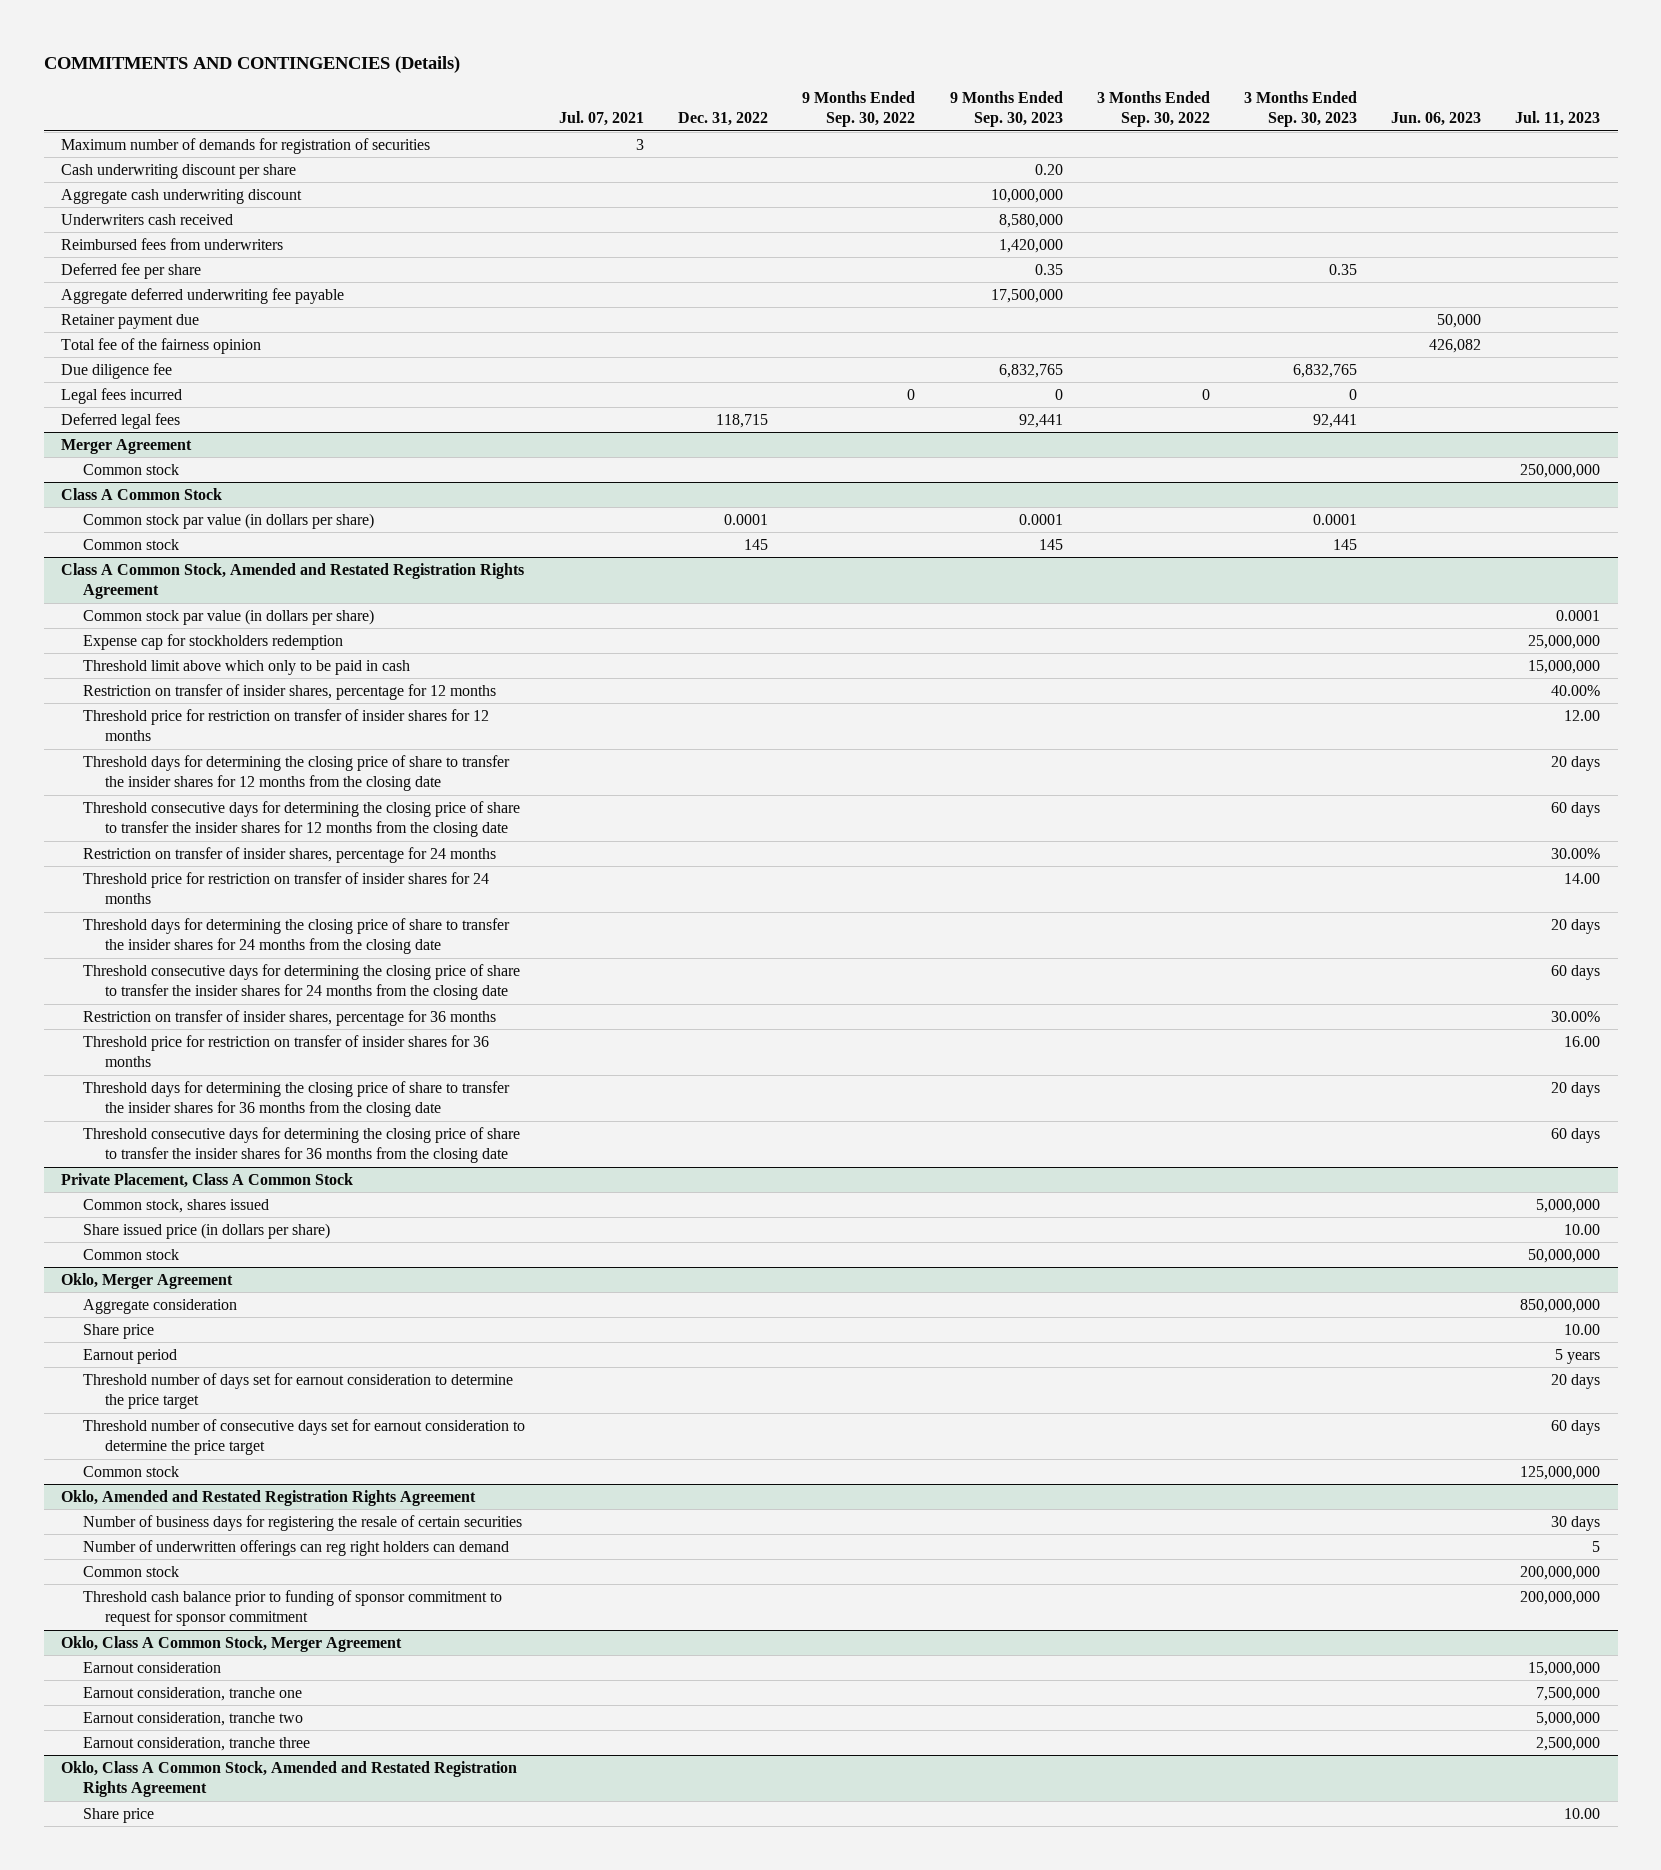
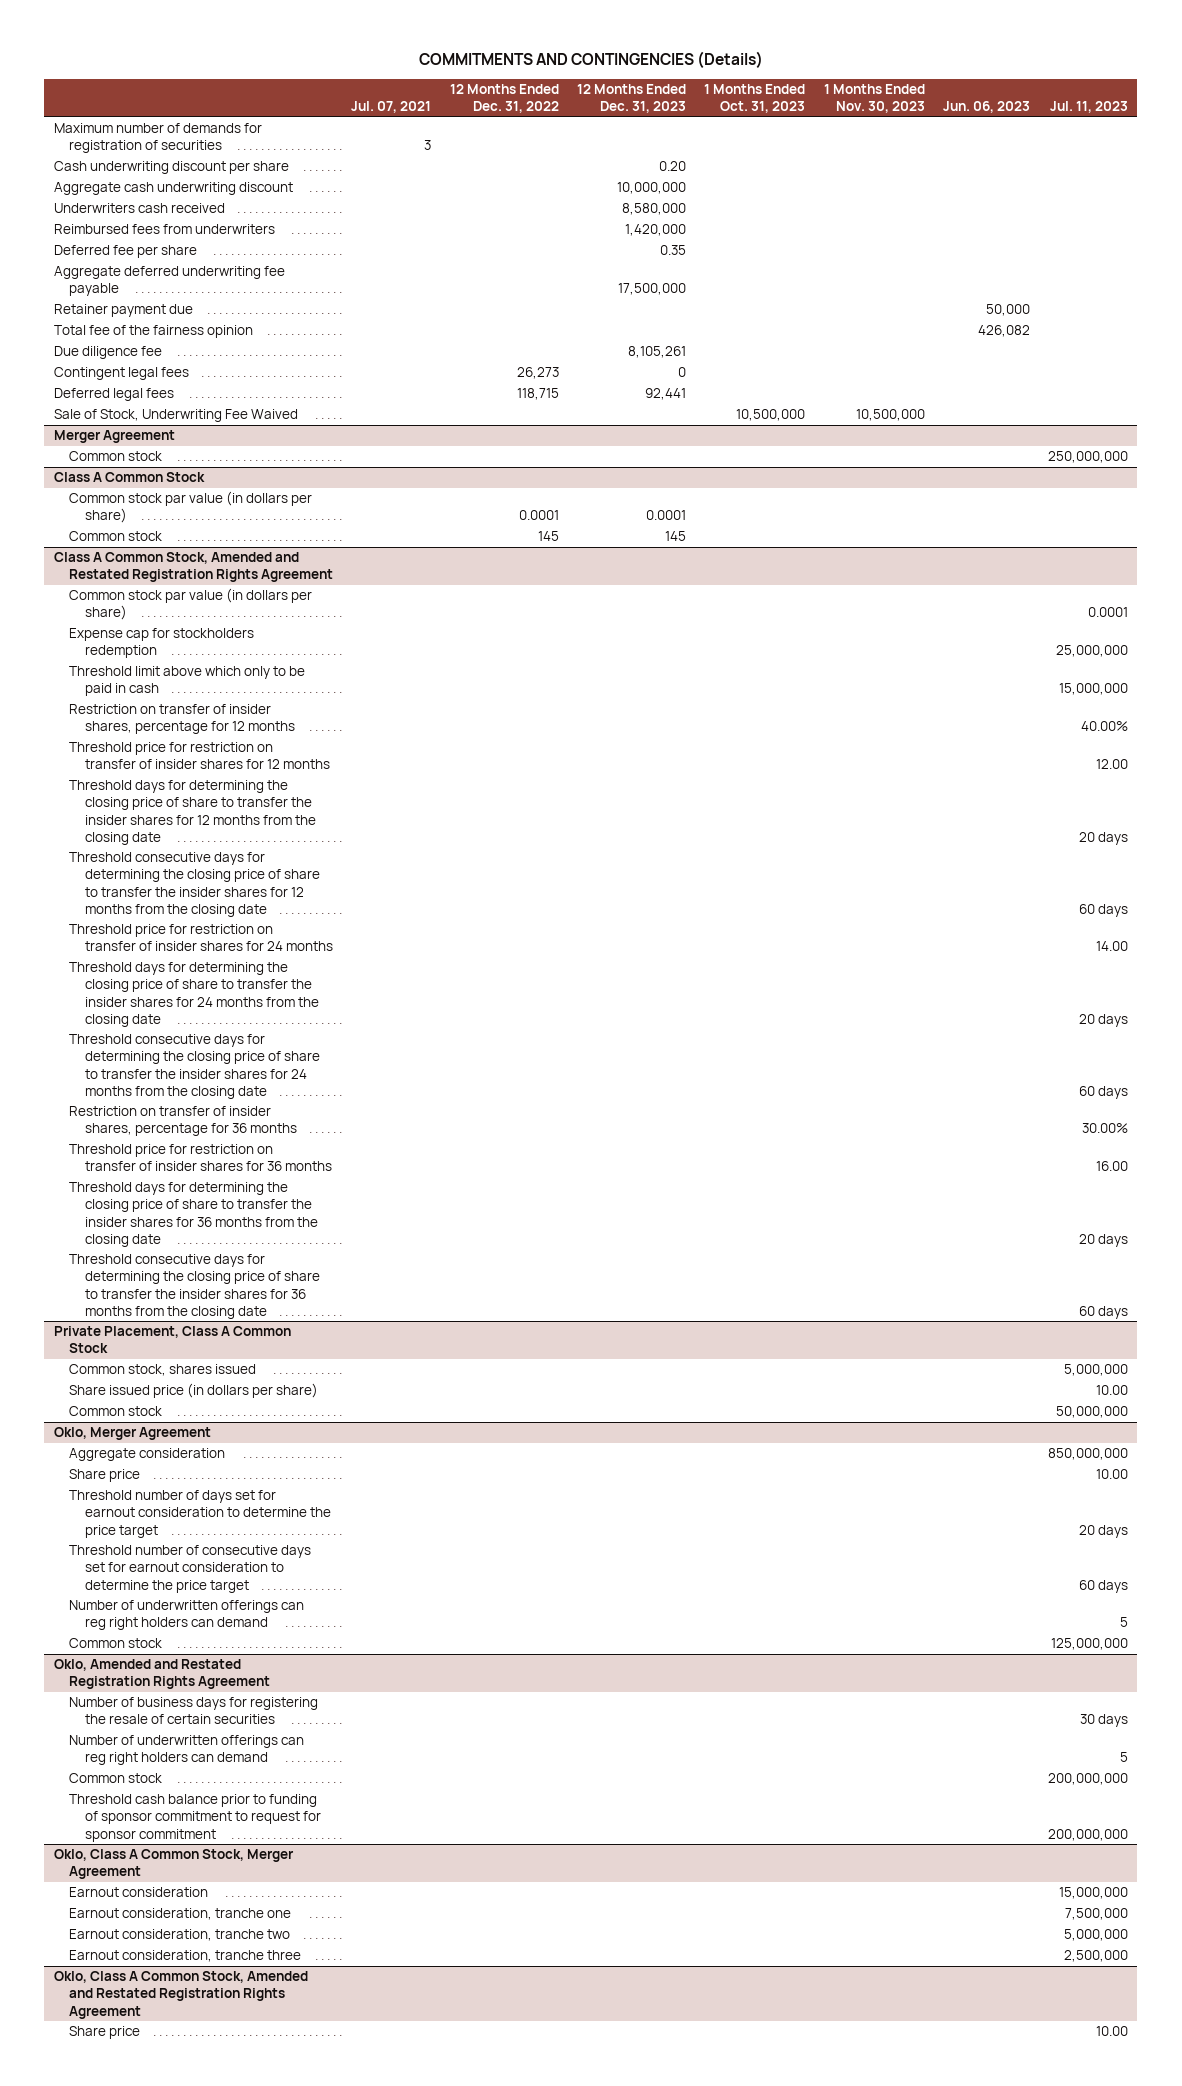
- | Jul. 07, 2021 | Dec. 31, 2022 | 9 Months Ended Sep. 30, 2022 | 9 Months Ended Sep. 30, 2023 | 3 Months Ended Sep. 30, 2022 | 3 Months Ended Sep. 30, 2023 | Jun. 06, 2023 | Jul. 11, 2023
+ | Jul. 07, 2021 | 12 Months Ended Dec. 31, 2022 | 12 Months Ended Dec. 31, 2023 | 1 Months Ended Oct. 31, 2023 | 1 Months Ended Nov. 30, 2023 | Jun. 06, 2023 | Jul. 11, 2023
- Legal fees incurred | | | 0 | 0 | 0 | 0 | |
+ Contingent legal fees | | 26,273 | 0 | | | |
+ Sale of Stock, Underwriting Fee Waived | | | | 10,500,000 | 10,500,000 | |
@ Class A Common Stock, Amended and Restated Registration Rights Agreement
- Restriction on transfer of insider shares, percentage for 24 months | | | | | | | | 30.00%
@ Oklo, Merger Agreement
- Earnout period | | | | | | | | 5 years
+ Number of underwritten offerings can reg right holders can demand | | | | | | | 5

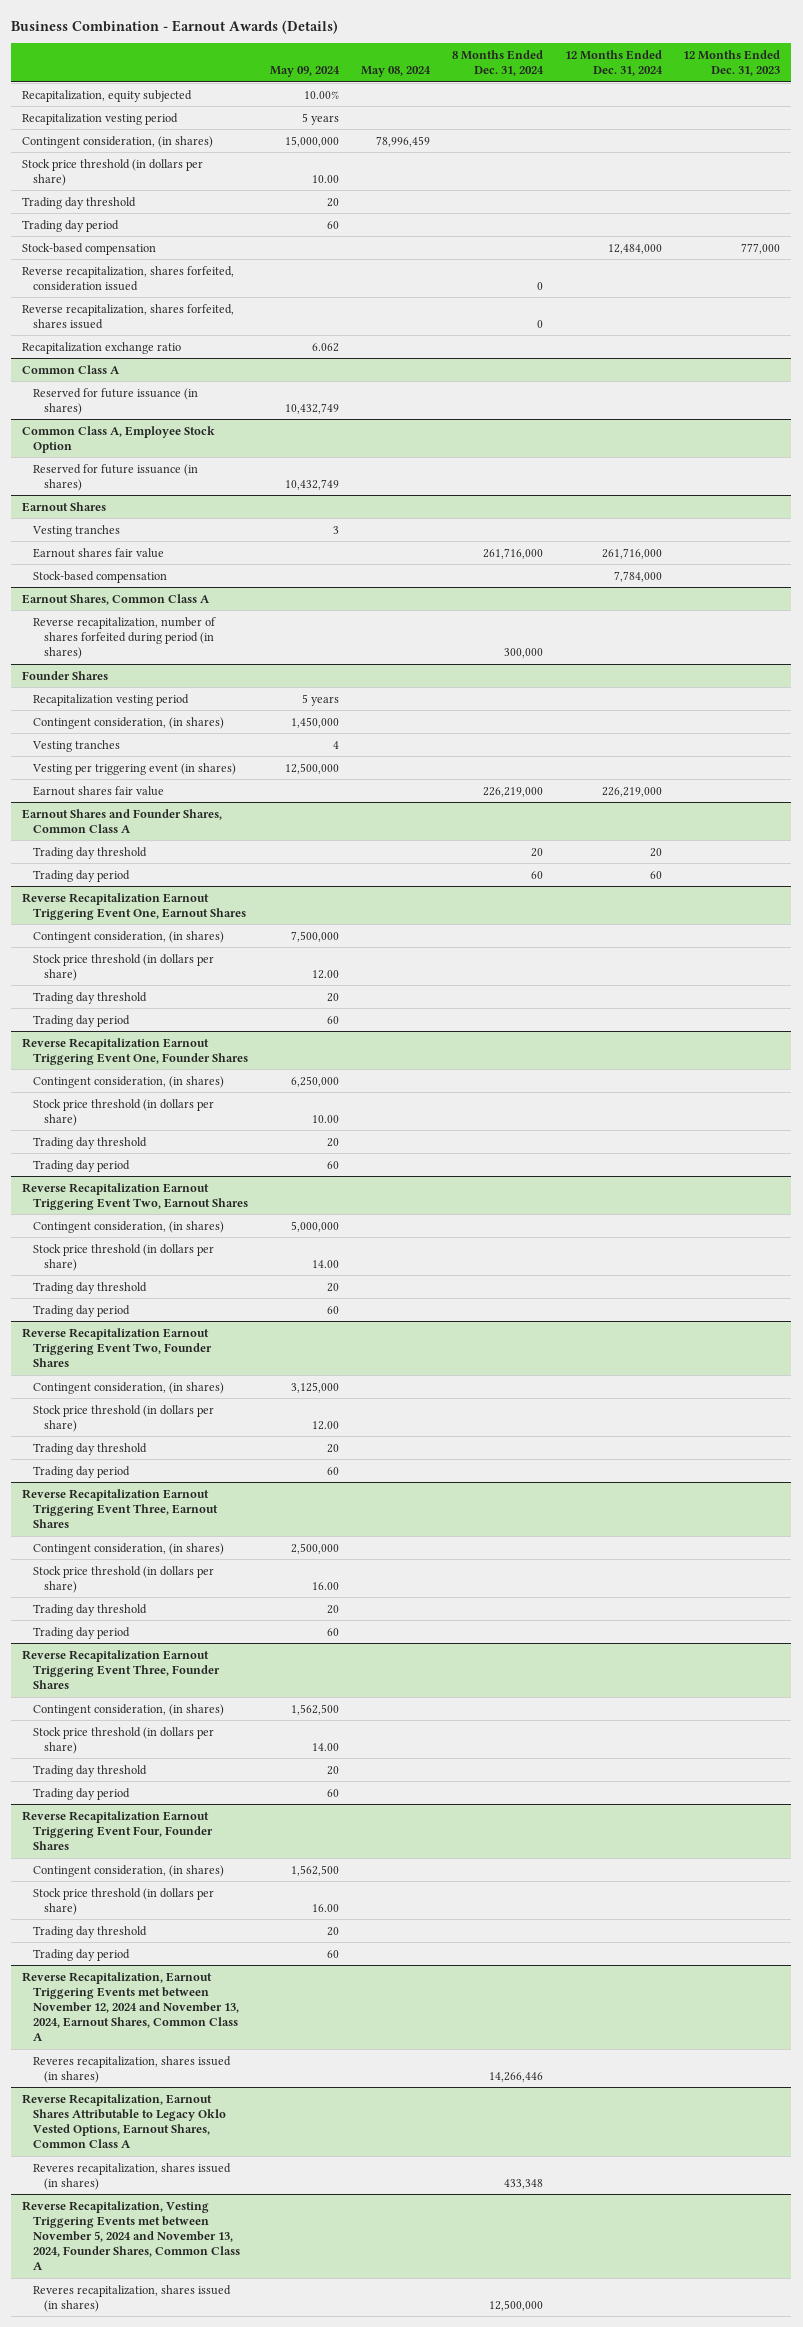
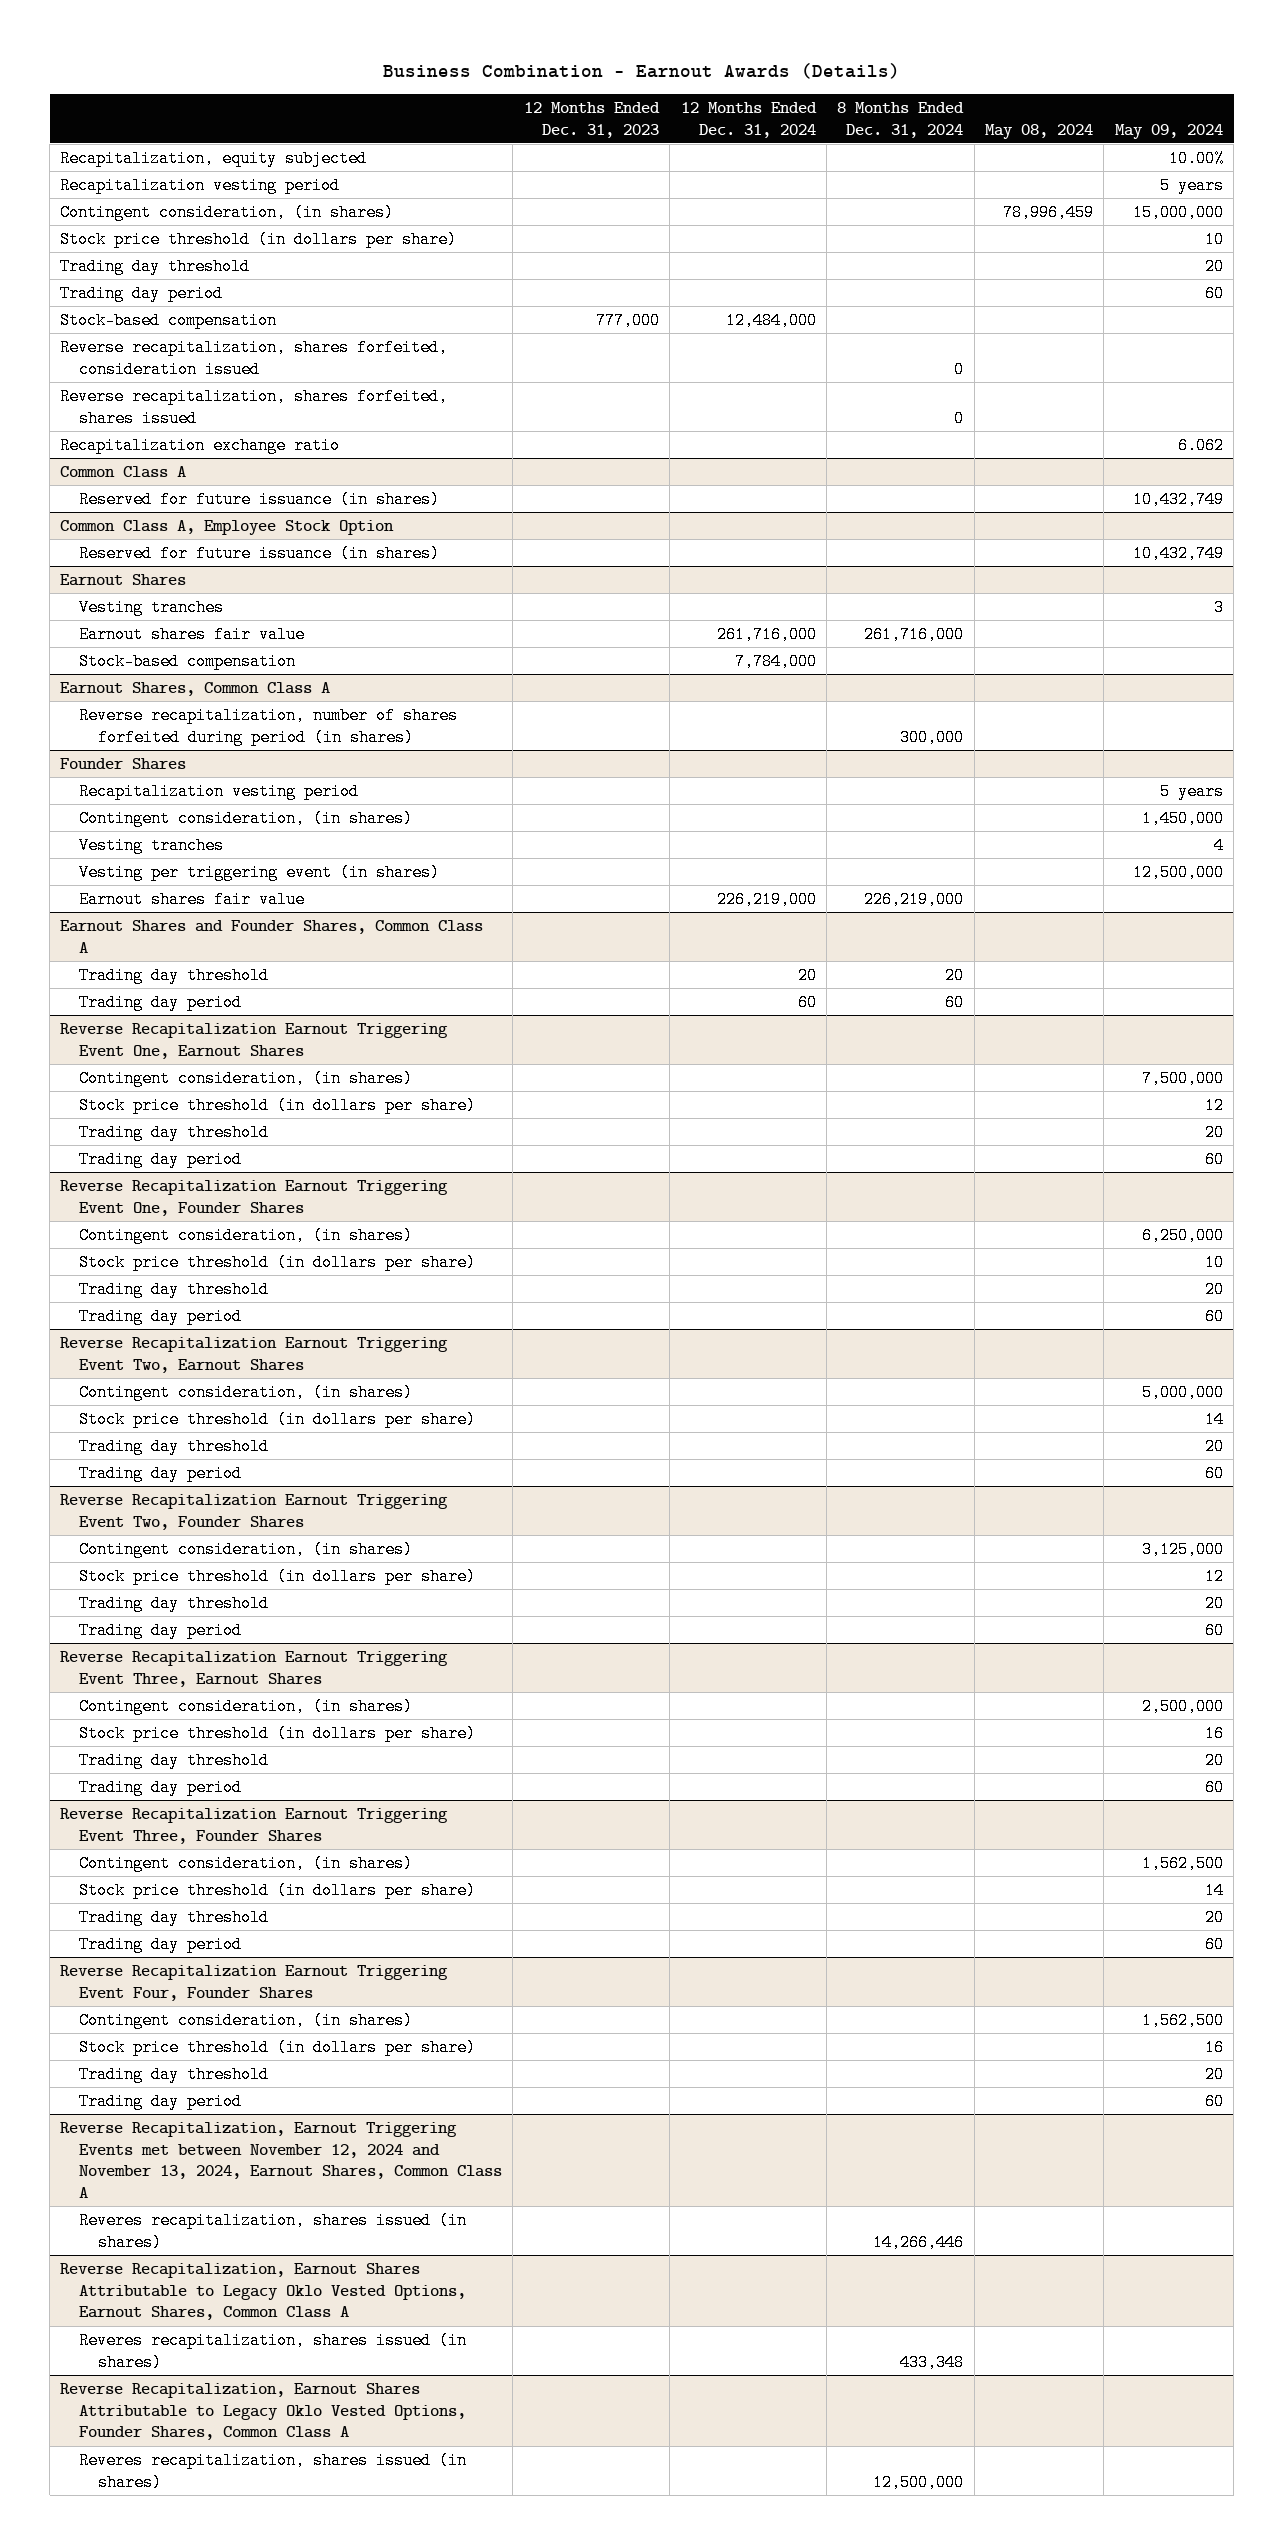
- | May 09, 2024 | May 08, 2024 | 8 Months Ended Dec. 31, 2024 | 12 Months Ended Dec. 31, 2024 | 12 Months Ended Dec. 31, 2023
+ | 12 Months Ended Dec. 31, 2023 | 12 Months Ended Dec. 31, 2024 | 8 Months Ended Dec. 31, 2024 | May 08, 2024 | May 09, 2024
- Stock price threshold (in dollars per share) | 10.00 | | | |
+ Stock price threshold (in dollars per share) | | | | | 10
@ Reverse Recapitalization Earnout Triggering Event One, Earnout Shares
- Stock price threshold (in dollars per share) | 12.00 | | | |
+ Stock price threshold (in dollars per share) | | | | | 12
@ Reverse Recapitalization Earnout Triggering Event One, Founder Shares
- Stock price threshold (in dollars per share) | 10.00 | | | |
+ Stock price threshold (in dollars per share) | | | | | 10
@ Reverse Recapitalization Earnout Triggering Event Two, Earnout Shares
- Stock price threshold (in dollars per share) | 14.00 | | | |
+ Stock price threshold (in dollars per share) | | | | | 14
@ Reverse Recapitalization Earnout Triggering Event Two, Founder Shares
- Stock price threshold (in dollars per share) | 12.00 | | | |
+ Stock price threshold (in dollars per share) | | | | | 12
@ Reverse Recapitalization Earnout Triggering Event Three, Earnout Shares
- Stock price threshold (in dollars per share) | 16.00 | | | |
+ Stock price threshold (in dollars per share) | | | | | 16
@ Reverse Recapitalization Earnout Triggering Event Three, Founder Shares
- Stock price threshold (in dollars per share) | 14.00 | | | |
+ Stock price threshold (in dollars per share) | | | | | 14
@ Reverse Recapitalization Earnout Triggering Event Four, Founder Shares
- Stock price threshold (in dollars per share) | 16.00 | | | |
+ Stock price threshold (in dollars per share) | | | | | 16
- Reverse Recapitalization, Vesting Triggering Events met between November 5, 2024 and November 13, 2024, Founder Shares, Common Class A
+ Reverse Recapitalization, Earnout Shares Attributable to Legacy Oklo Vested Options, Founder Shares, Common Class A

